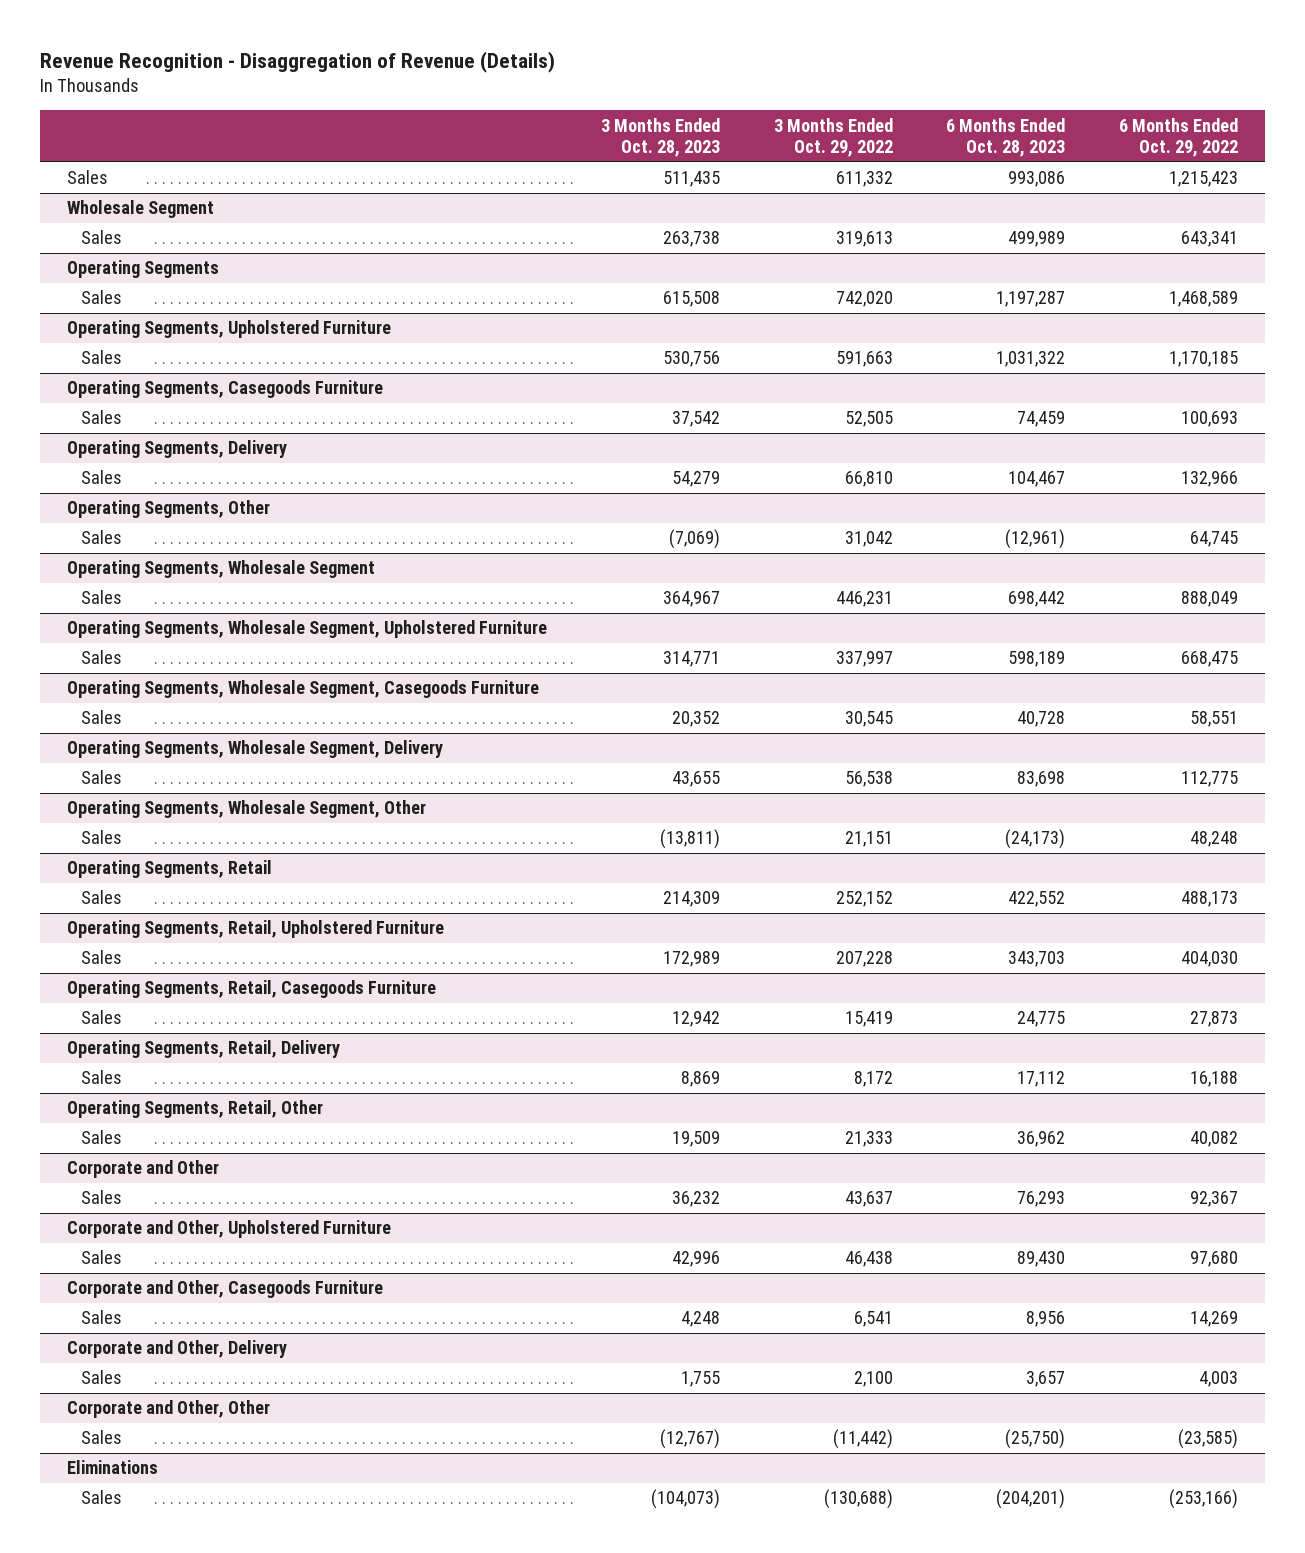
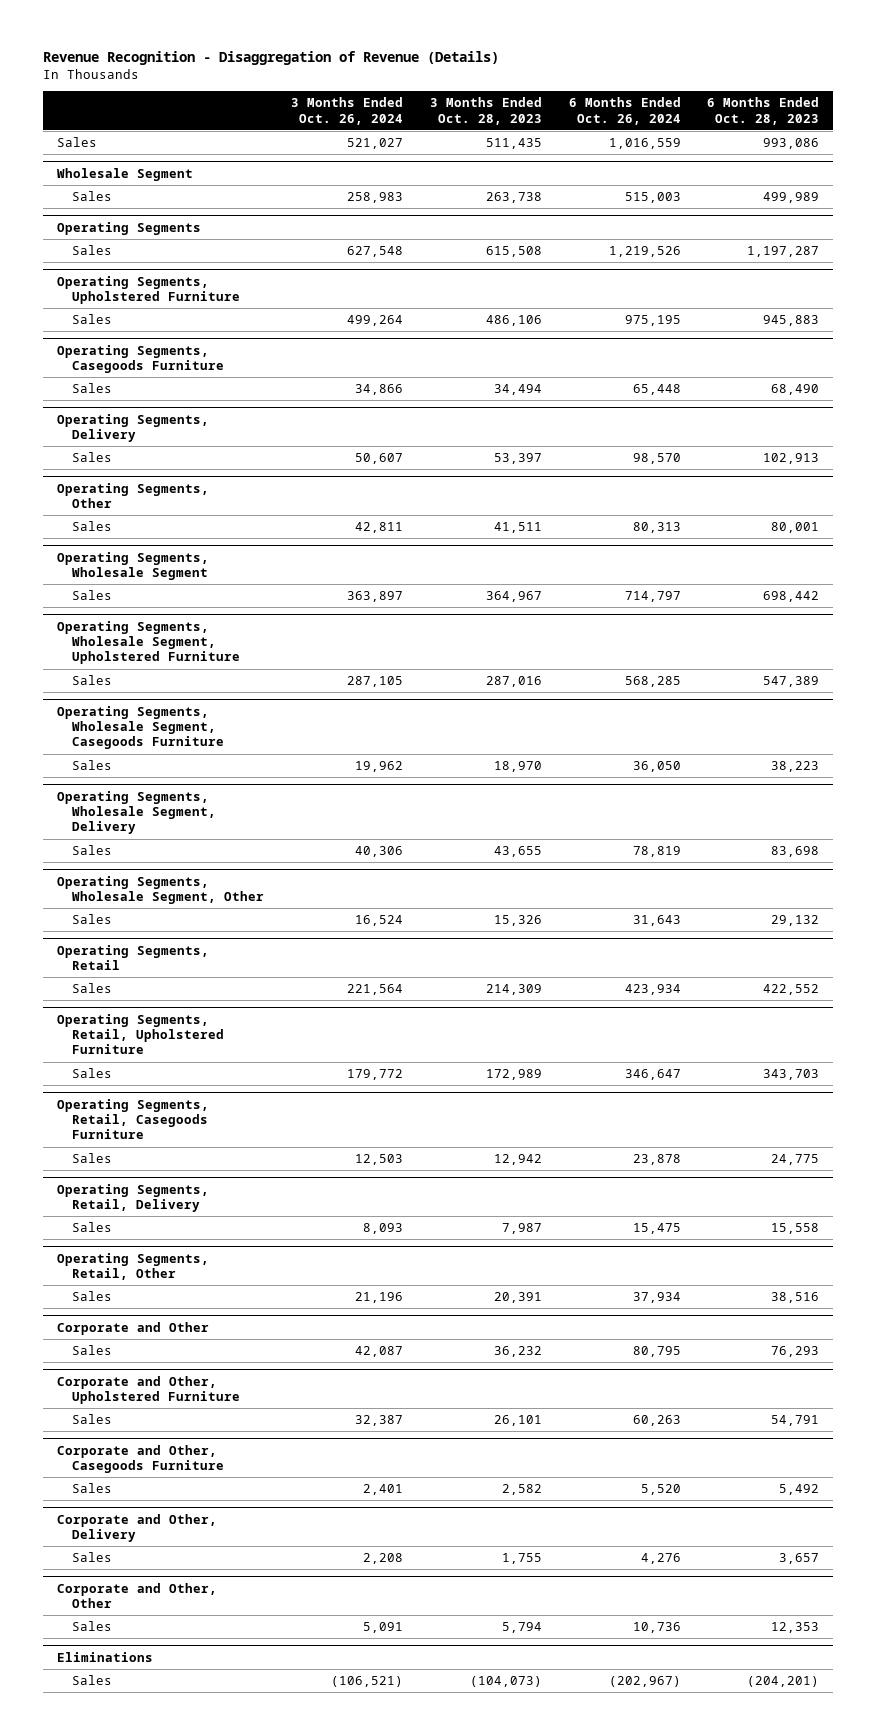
- | 3 Months Ended Oct. 28, 2023 | 3 Months Ended Oct. 29, 2022 | 6 Months Ended Oct. 28, 2023 | 6 Months Ended Oct. 29, 2022
+ | 3 Months Ended Oct. 26, 2024 | 3 Months Ended Oct. 28, 2023 | 6 Months Ended Oct. 26, 2024 | 6 Months Ended Oct. 28, 2023
@ Operating Segments, Upholstered Furniture
- Sales | 530,756 | 591,663 | 1,031,322 | 1,170,185
+ Sales | 499,264 | 486,106 | 975,195 | 945,883
@ Operating Segments, Casegoods Furniture
- Sales | 37,542 | 52,505 | 74,459 | 100,693
+ Sales | 34,866 | 34,494 | 65,448 | 68,490
@ Operating Segments, Delivery
- Sales | 54,279 | 66,810 | 104,467 | 132,966
+ Sales | 50,607 | 53,397 | 98,570 | 102,913
@ Operating Segments, Other
- Sales | (7,069) | 31,042 | (12,961) | 64,745
+ Sales | 42,811 | 41,511 | 80,313 | 80,001
@ Operating Segments, Wholesale Segment, Upholstered Furniture
- Sales | 314,771 | 337,997 | 598,189 | 668,475
+ Sales | 287,105 | 287,016 | 568,285 | 547,389
@ Operating Segments, Wholesale Segment, Casegoods Furniture
- Sales | 20,352 | 30,545 | 40,728 | 58,551
+ Sales | 19,962 | 18,970 | 36,050 | 38,223
@ Operating Segments, Wholesale Segment, Other
- Sales | (13,811) | 21,151 | (24,173) | 48,248
+ Sales | 16,524 | 15,326 | 31,643 | 29,132
@ Operating Segments, Retail, Delivery
- Sales | 8,869 | 8,172 | 17,112 | 16,188
+ Sales | 8,093 | 7,987 | 15,475 | 15,558
@ Operating Segments, Retail, Other
- Sales | 19,509 | 21,333 | 36,962 | 40,082
+ Sales | 21,196 | 20,391 | 37,934 | 38,516
@ Corporate and Other, Upholstered Furniture
- Sales | 42,996 | 46,438 | 89,430 | 97,680
+ Sales | 32,387 | 26,101 | 60,263 | 54,791
@ Corporate and Other, Casegoods Furniture
- Sales | 4,248 | 6,541 | 8,956 | 14,269
+ Sales | 2,401 | 2,582 | 5,520 | 5,492
@ Corporate and Other, Other
- Sales | (12,767) | (11,442) | (25,750) | (23,585)
+ Sales | 5,091 | 5,794 | 10,736 | 12,353

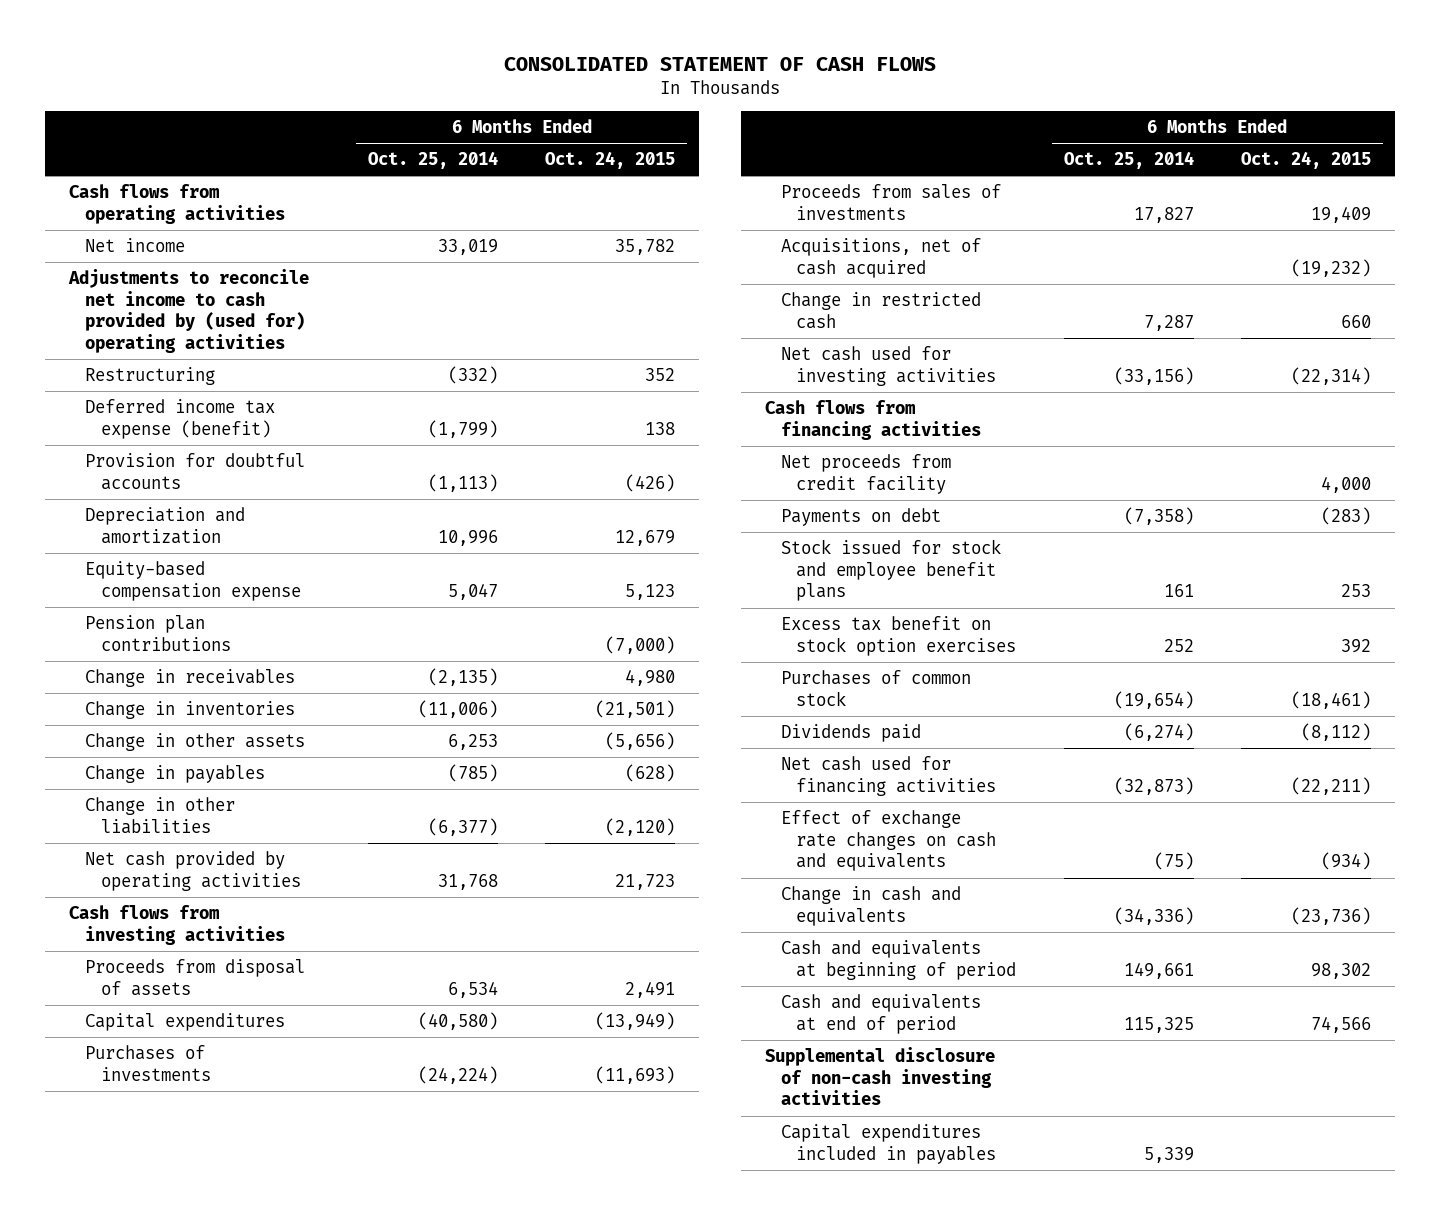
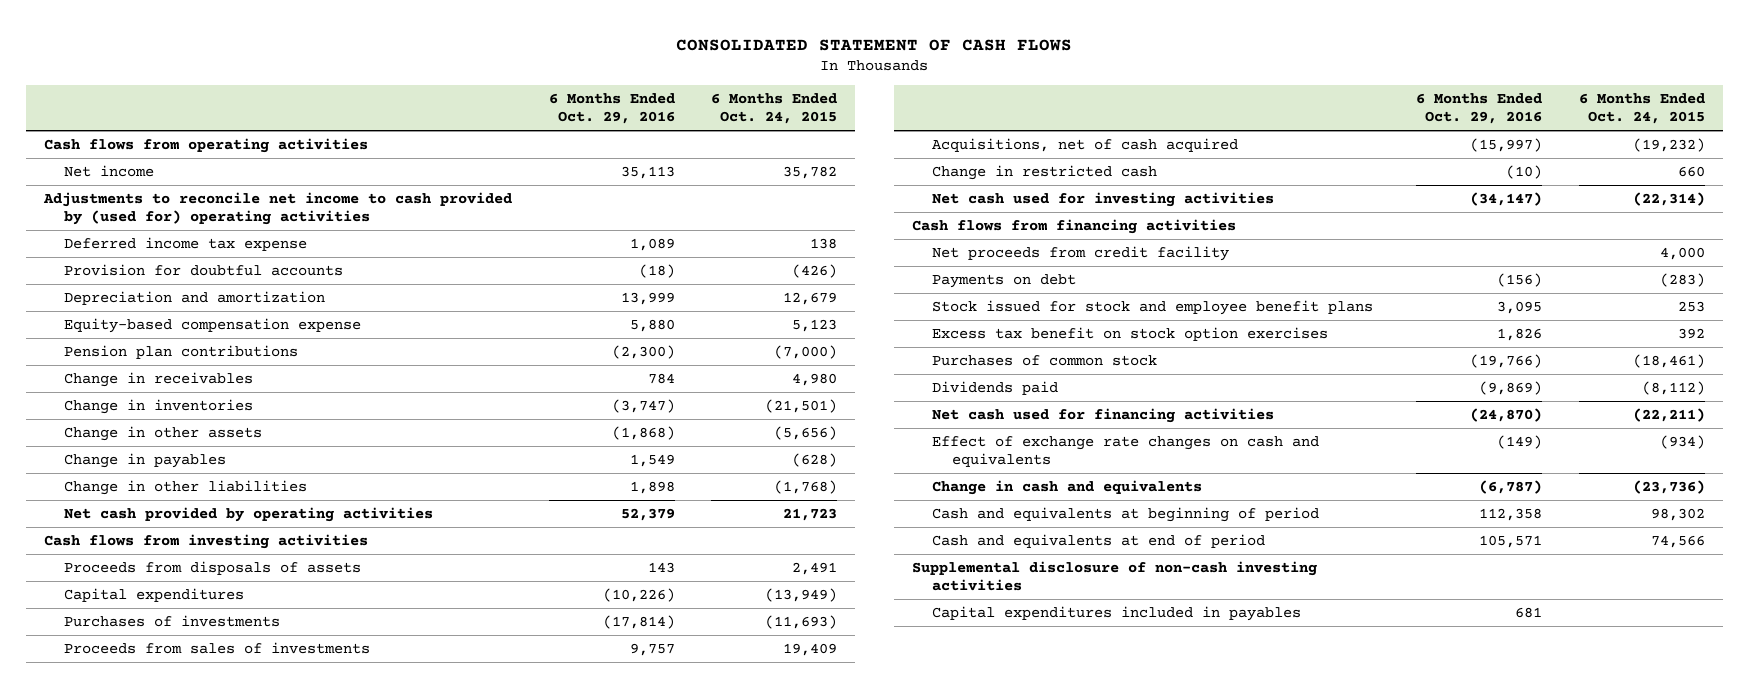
- | 6 Months Ended Oct. 25, 2014 | 6 Months Ended Oct. 24, 2015
+ | 6 Months Ended Oct. 29, 2016 | 6 Months Ended Oct. 24, 2015
- Restructuring | (332) | 352
- Deferred income tax expense (benefit) | (1,799) | 138
+ Deferred income tax expense | 1,089 | 138
- Change in other liabilities | (6,377) | (2,120)
+ Change in other liabilities | 1,898 | (1,768)
- Proceeds from disposal of assets | 6,534 | 2,491
+ Proceeds from disposals of assets | 143 | 2,491

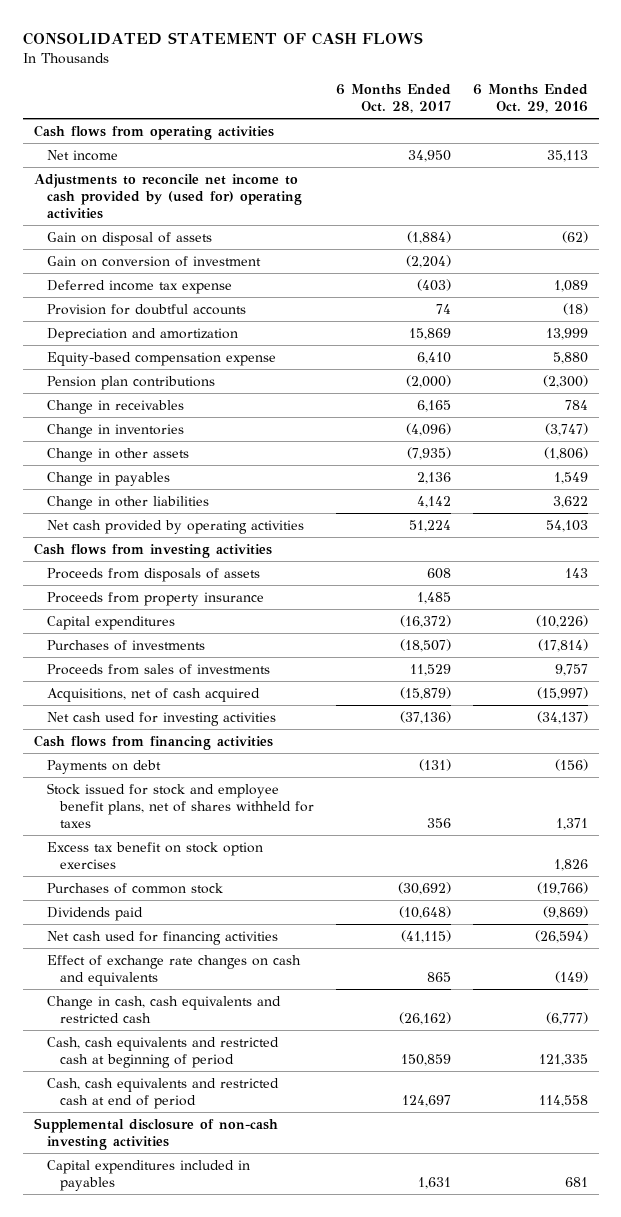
- | 6 Months Ended Oct. 29, 2016 | 6 Months Ended Oct. 24, 2015
+ | 6 Months Ended Oct. 28, 2017 | 6 Months Ended Oct. 29, 2016
+ Gain on disposal of assets | (1,884) | (62)
+ Gain on conversion of investment | (2,204) |
- Change in other assets | (1,868) | (5,656)
+ Change in other assets | (7,935) | (1,806)
- Change in other liabilities | 1,898 | (1,768)
- Net cash provided by operating activities | 52,379 | 21,723
+ Change in other liabilities | 4,142 | 3,622
+ Net cash provided by operating activities | 51,224 | 54,103
+ Proceeds from property insurance | 1,485 |
- Change in restricted cash | (10) | 660
- Net cash used for investing activities | (34,147) | (22,314)
+ Net cash used for investing activities | (37,136) | (34,137)
- Net proceeds from credit facility | | 4,000
- Stock issued for stock and employee benefit plans | 3,095 | 253
+ Stock issued for stock and employee benefit plans, net of shares withheld for taxes | 356 | 1,371
- Net cash used for financing activities | (24,870) | (22,211)
+ Net cash used for financing activities | (41,115) | (26,594)
- Change in cash and equivalents | (6,787) | (23,736)
- Cash and equivalents at beginning of period | 112,358 | 98,302
- Cash and equivalents at end of period | 105,571 | 74,566
+ Change in cash, cash equivalents and restricted cash | (26,162) | (6,777)
+ Cash, cash equivalents and restricted cash at beginning of period | 150,859 | 121,335
+ Cash, cash equivalents and restricted cash at end of period | 124,697 | 114,558

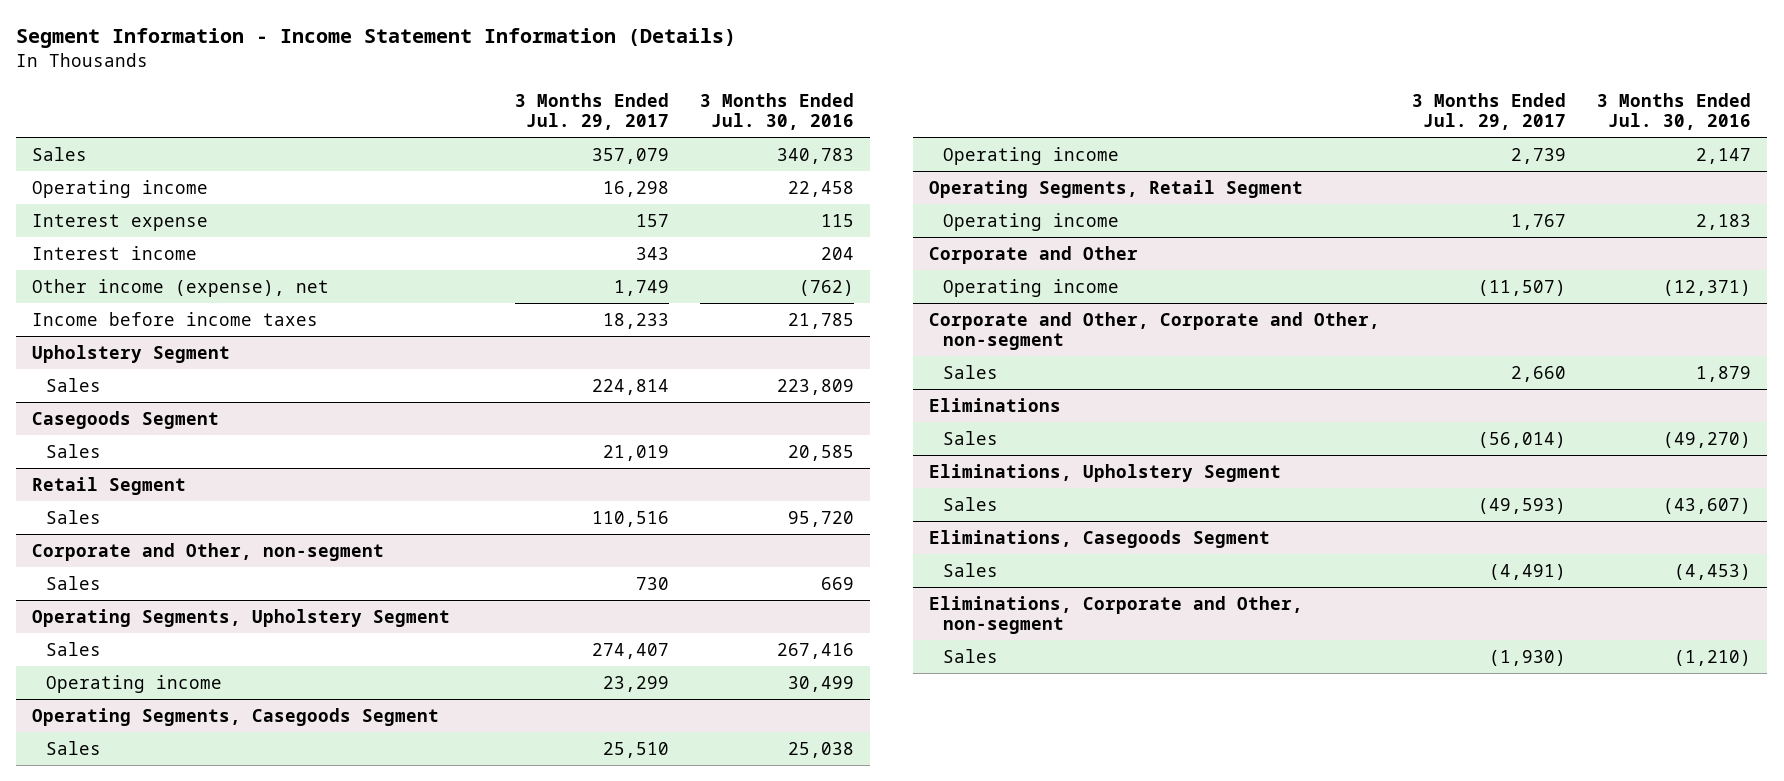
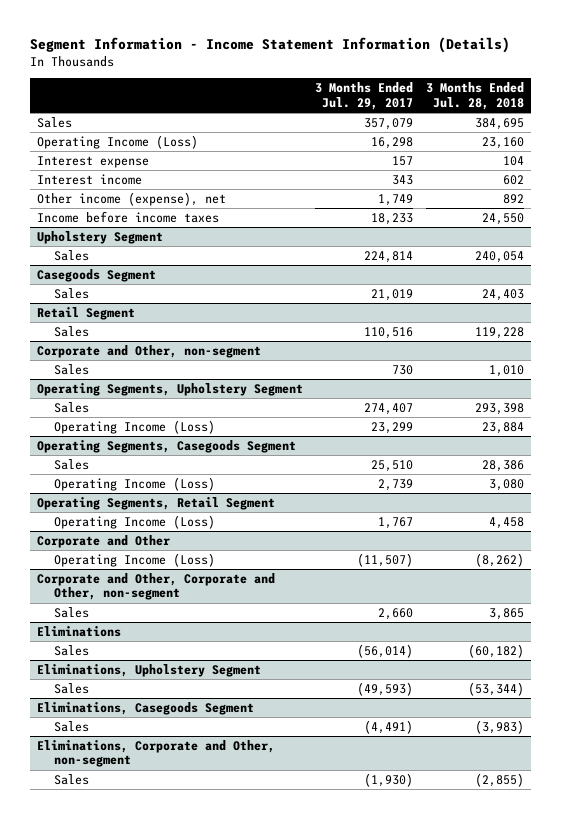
- | 3 Months Ended Jul. 29, 2017 | 3 Months Ended Jul. 30, 2016
+ | 3 Months Ended Jul. 29, 2017 | 3 Months Ended Jul. 28, 2018
- Operating income | 16,298 | 22,458
+ Operating Income (Loss) | 16,298 | 23,160
@ Operating Segments, Upholstery Segment
- Operating income | 23,299 | 30,499
+ Operating Income (Loss) | 23,299 | 23,884
@ Operating Segments, Casegoods Segment
- Operating income | 2,739 | 2,147
+ Operating Income (Loss) | 2,739 | 3,080
@ Operating Segments, Retail Segment
- Operating income | 1,767 | 2,183
+ Operating Income (Loss) | 1,767 | 4,458
@ Corporate and Other
- Operating income | (11,507) | (12,371)
+ Operating Income (Loss) | (11,507) | (8,262)

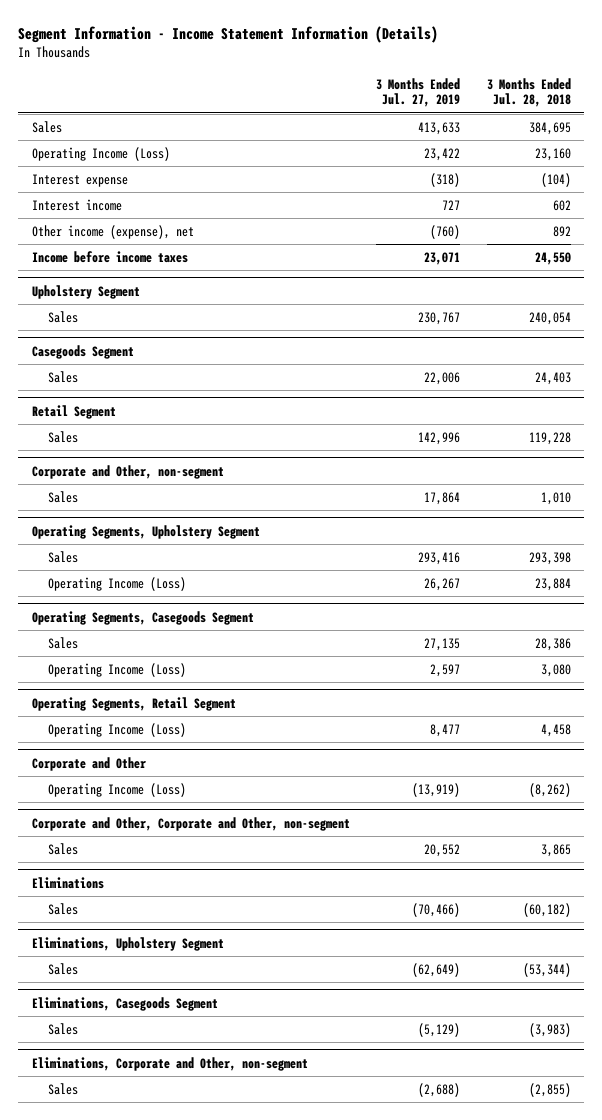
- | 3 Months Ended Jul. 29, 2017 | 3 Months Ended Jul. 28, 2018
+ | 3 Months Ended Jul. 27, 2019 | 3 Months Ended Jul. 28, 2018
- Interest expense | 157 | 104
+ Interest expense | (318) | (104)

